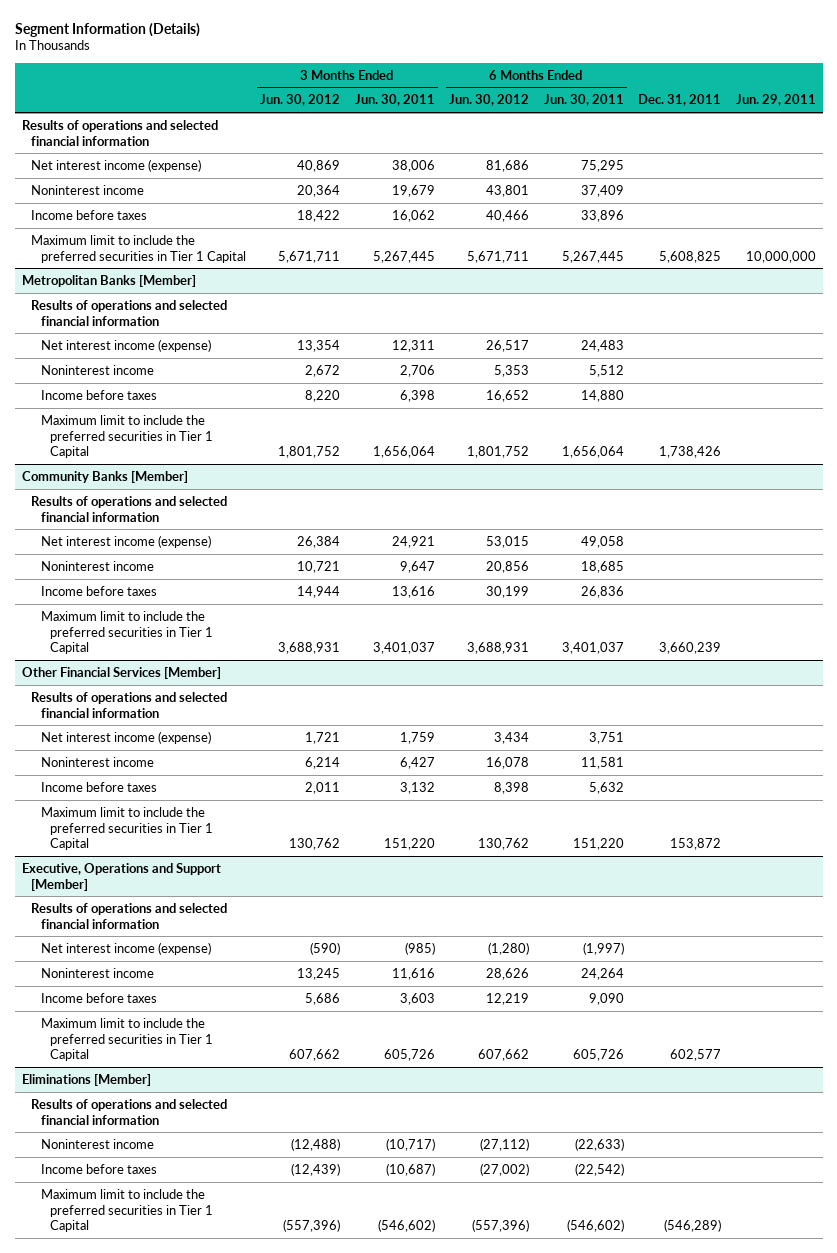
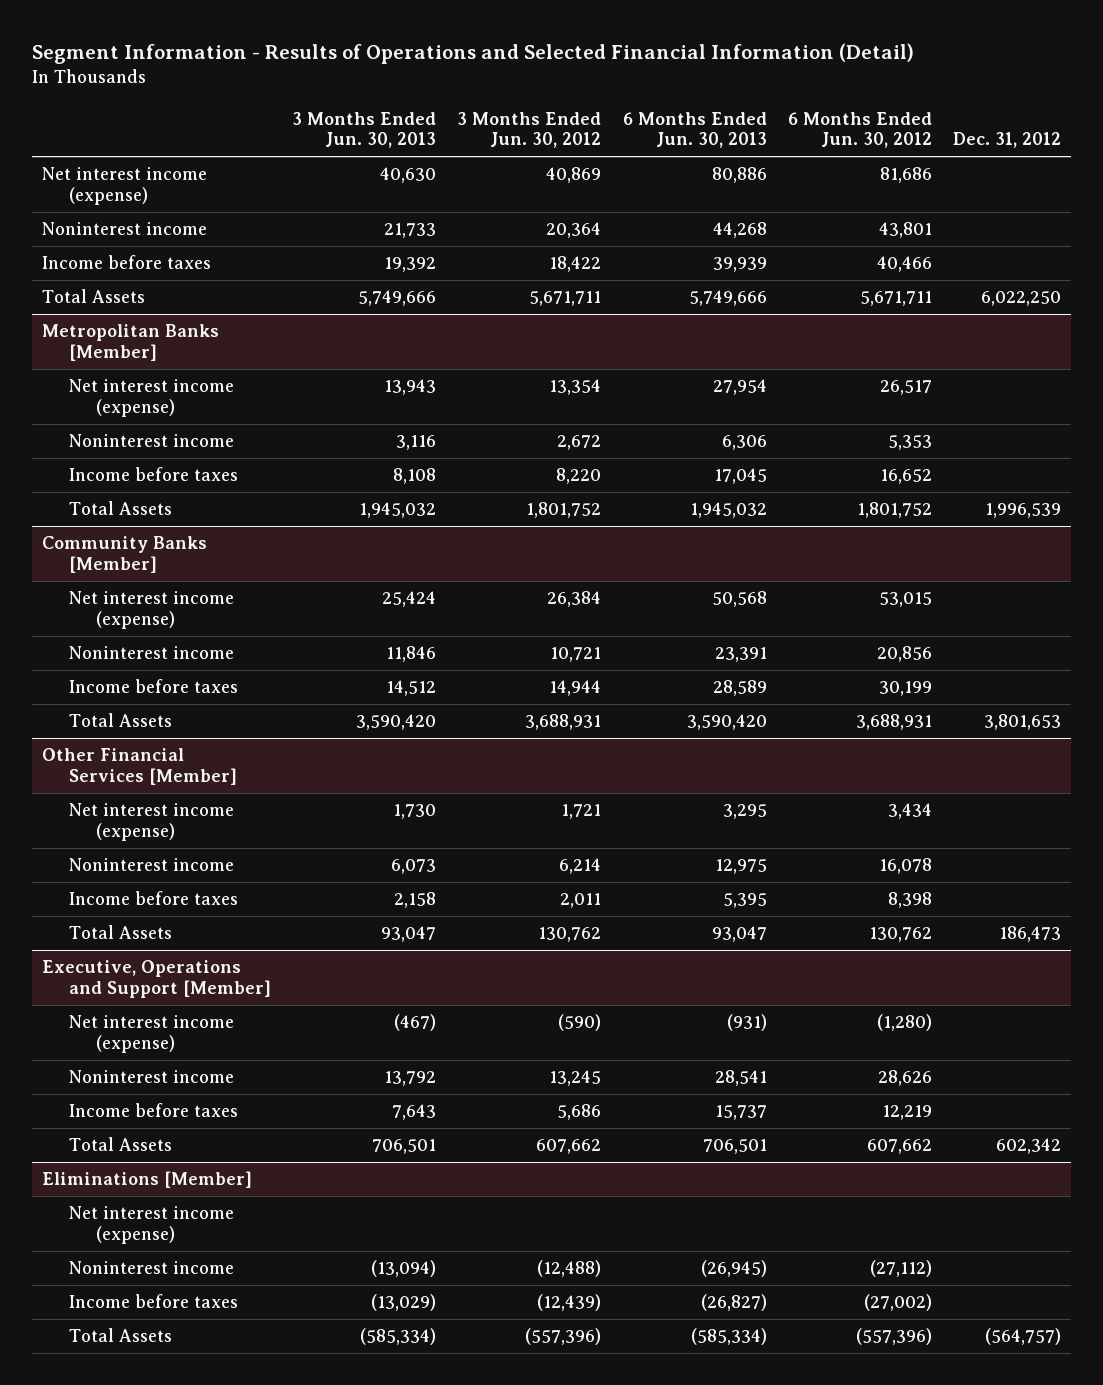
- Segment Information (Details)
+ Segment Information - Results of Operations and Selected Financial Information (Detail)
- | 3 Months Ended Jun. 30, 2012 | 3 Months Ended Jun. 30, 2011 | 6 Months Ended Jun. 30, 2012 | 6 Months Ended Jun. 30, 2011 | Dec. 31, 2011 | Jun. 29, 2011
+ | 3 Months Ended Jun. 30, 2013 | 3 Months Ended Jun. 30, 2012 | 6 Months Ended Jun. 30, 2013 | 6 Months Ended Jun. 30, 2012 | Dec. 31, 2012
- Results of operations and selected financial information
- Maximum limit to include the preferred securities in Tier 1 Capital | 5,671,711 | 5,267,445 | 5,671,711 | 5,267,445 | 5,608,825 | 10,000,000
+ Total Assets | 5,749,666 | 5,671,711 | 5,749,666 | 5,671,711 | 6,022,250
@ Metropolitan Banks [Member]
- Results of operations and selected financial information
- Maximum limit to include the preferred securities in Tier 1 Capital | 1,801,752 | 1,656,064 | 1,801,752 | 1,656,064 | 1,738,426 |
+ Total Assets | 1,945,032 | 1,801,752 | 1,945,032 | 1,801,752 | 1,996,539
@ Community Banks [Member]
- Results of operations and selected financial information
- Maximum limit to include the preferred securities in Tier 1 Capital | 3,688,931 | 3,401,037 | 3,688,931 | 3,401,037 | 3,660,239 |
+ Total Assets | 3,590,420 | 3,688,931 | 3,590,420 | 3,688,931 | 3,801,653
@ Other Financial Services [Member]
- Results of operations and selected financial information
- Maximum limit to include the preferred securities in Tier 1 Capital | 130,762 | 151,220 | 130,762 | 151,220 | 153,872 |
+ Total Assets | 93,047 | 130,762 | 93,047 | 130,762 | 186,473
@ Executive, Operations and Support [Member]
- Results of operations and selected financial information
- Maximum limit to include the preferred securities in Tier 1 Capital | 607,662 | 605,726 | 607,662 | 605,726 | 602,577 |
+ Total Assets | 706,501 | 607,662 | 706,501 | 607,662 | 602,342
@ Eliminations [Member]
- Results of operations and selected financial information
+ Net interest income (expense)
- Maximum limit to include the preferred securities in Tier 1 Capital | (557,396) | (546,602) | (557,396) | (546,602) | (546,289) |
+ Total Assets | (585,334) | (557,396) | (585,334) | (557,396) | (564,757)

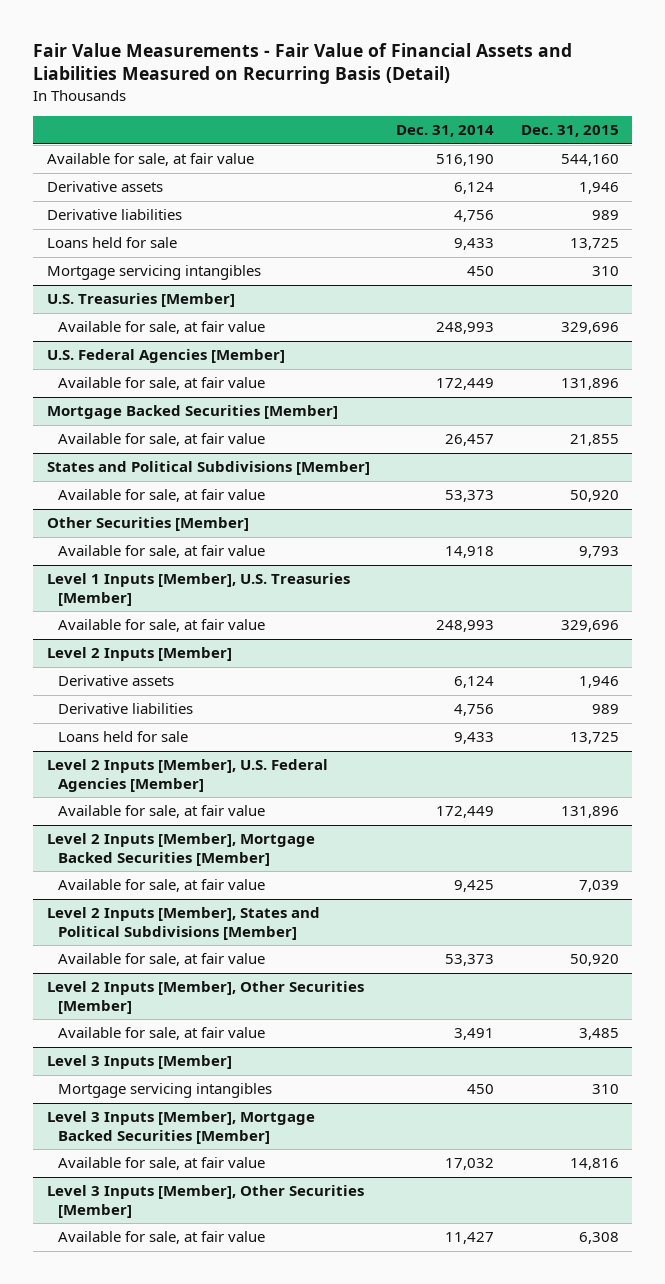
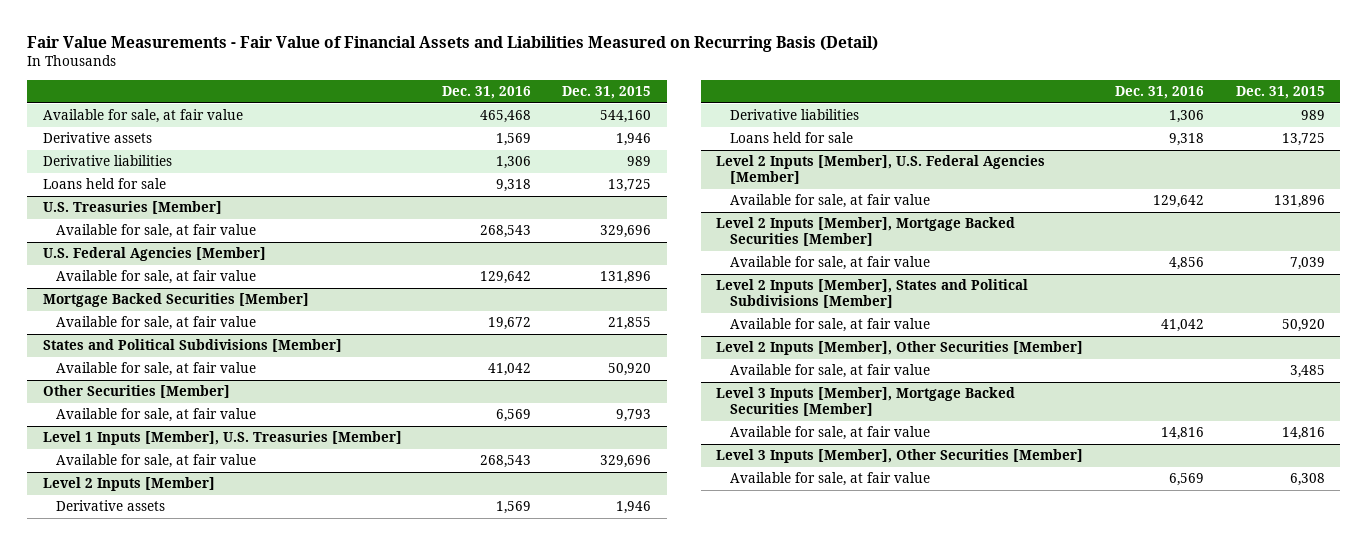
- | Dec. 31, 2014 | Dec. 31, 2015
+ | Dec. 31, 2016 | Dec. 31, 2015
- Mortgage servicing intangibles | 450 | 310
- Level 3 Inputs [Member]
- Mortgage servicing intangibles | 450 | 310

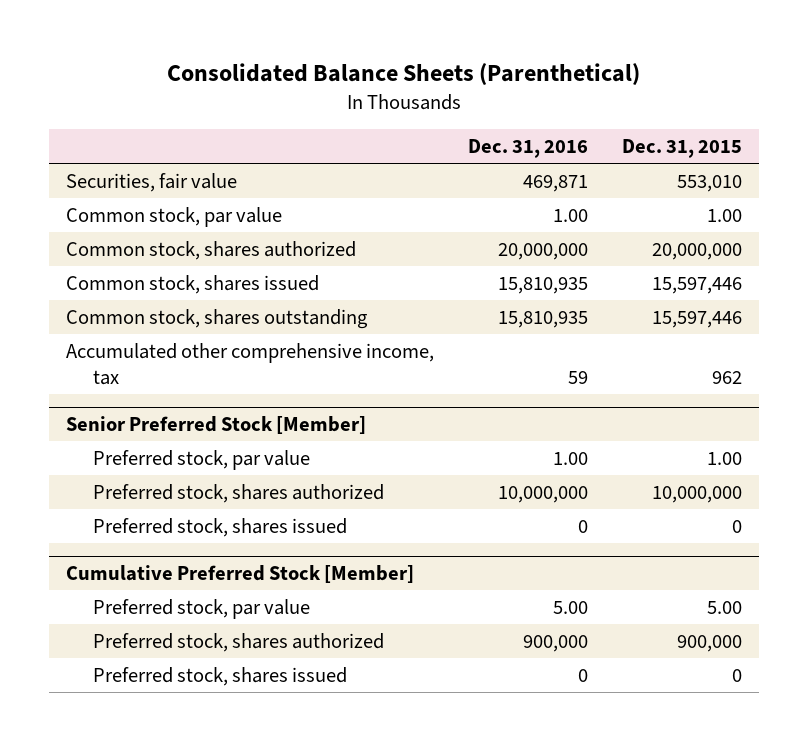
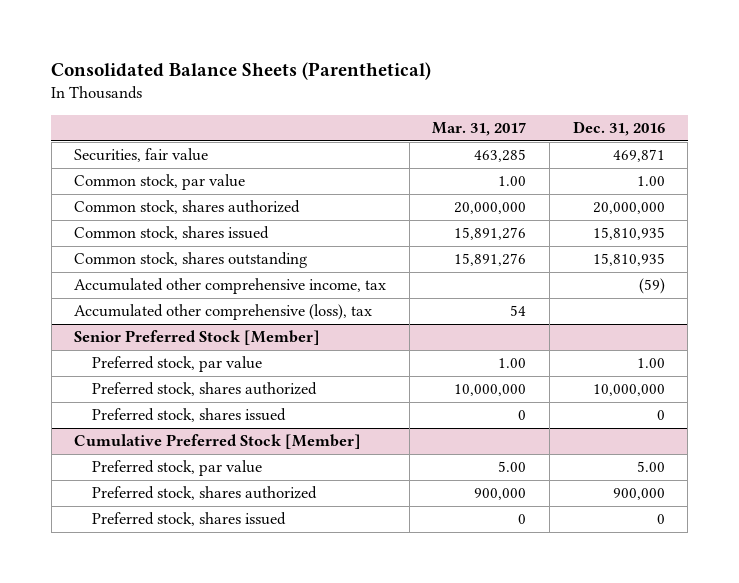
- | Dec. 31, 2016 | Dec. 31, 2015
+ | Mar. 31, 2017 | Dec. 31, 2016
- Accumulated other comprehensive income, tax | 59 | 962
+ Accumulated other comprehensive income, tax | | (59)
+ Accumulated other comprehensive (loss), tax | 54 |

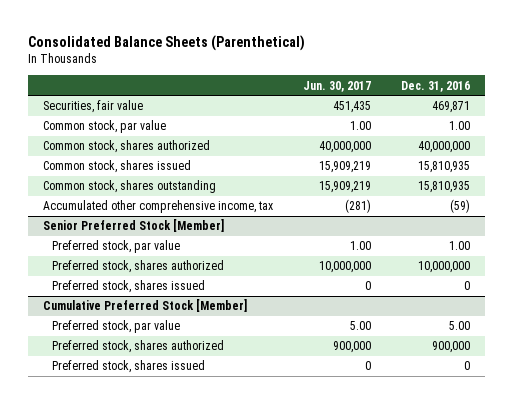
- | Mar. 31, 2017 | Dec. 31, 2016
+ | Jun. 30, 2017 | Dec. 31, 2016
- Common stock, shares authorized | 20,000,000 | 20,000,000
+ Common stock, shares authorized | 40,000,000 | 40,000,000
- Accumulated other comprehensive (loss), tax | 54 |

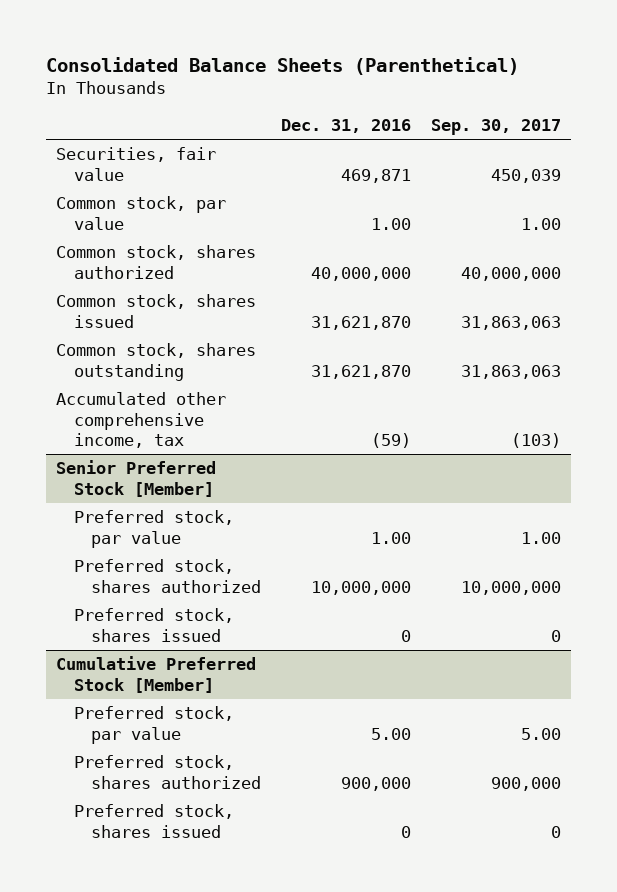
- | Jun. 30, 2017 | Dec. 31, 2016
+ | Dec. 31, 2016 | Sep. 30, 2017
- Common stock, shares issued | 15,909,219 | 15,810,935
- Common stock, shares outstanding | 15,909,219 | 15,810,935
+ Common stock, shares issued | 31,621,870 | 31,863,063
+ Common stock, shares outstanding | 31,621,870 | 31,863,063

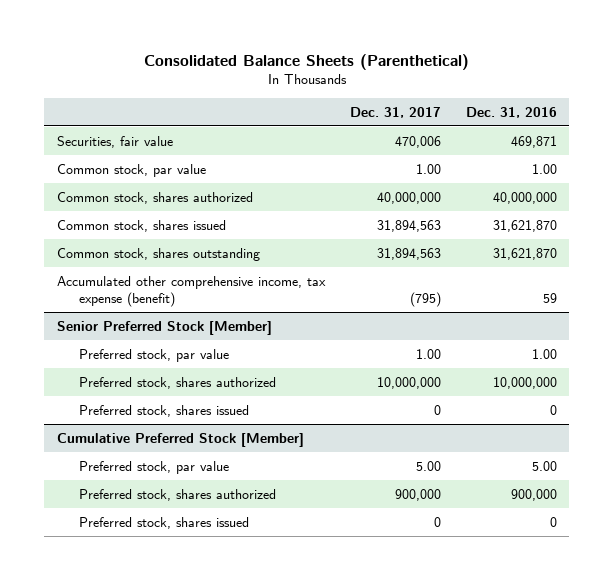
- | Dec. 31, 2016 | Sep. 30, 2017
+ | Dec. 31, 2017 | Dec. 31, 2016
- Accumulated other comprehensive income, tax | (59) | (103)
+ Accumulated other comprehensive income, tax expense (benefit) | (795) | 59

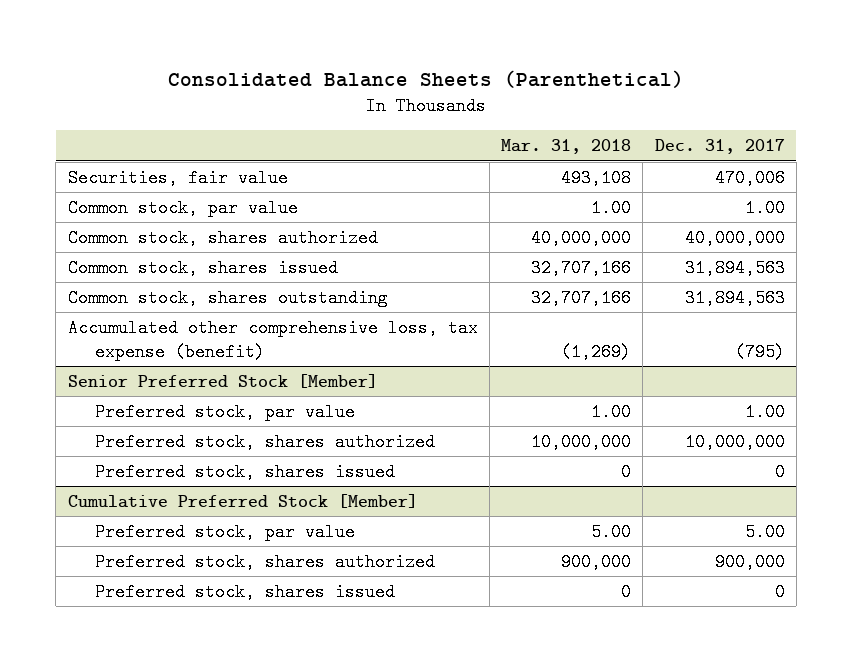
- | Dec. 31, 2017 | Dec. 31, 2016
+ | Mar. 31, 2018 | Dec. 31, 2017
- Accumulated other comprehensive income, tax expense (benefit) | (795) | 59
+ Accumulated other comprehensive loss, tax expense (benefit) | (1,269) | (795)

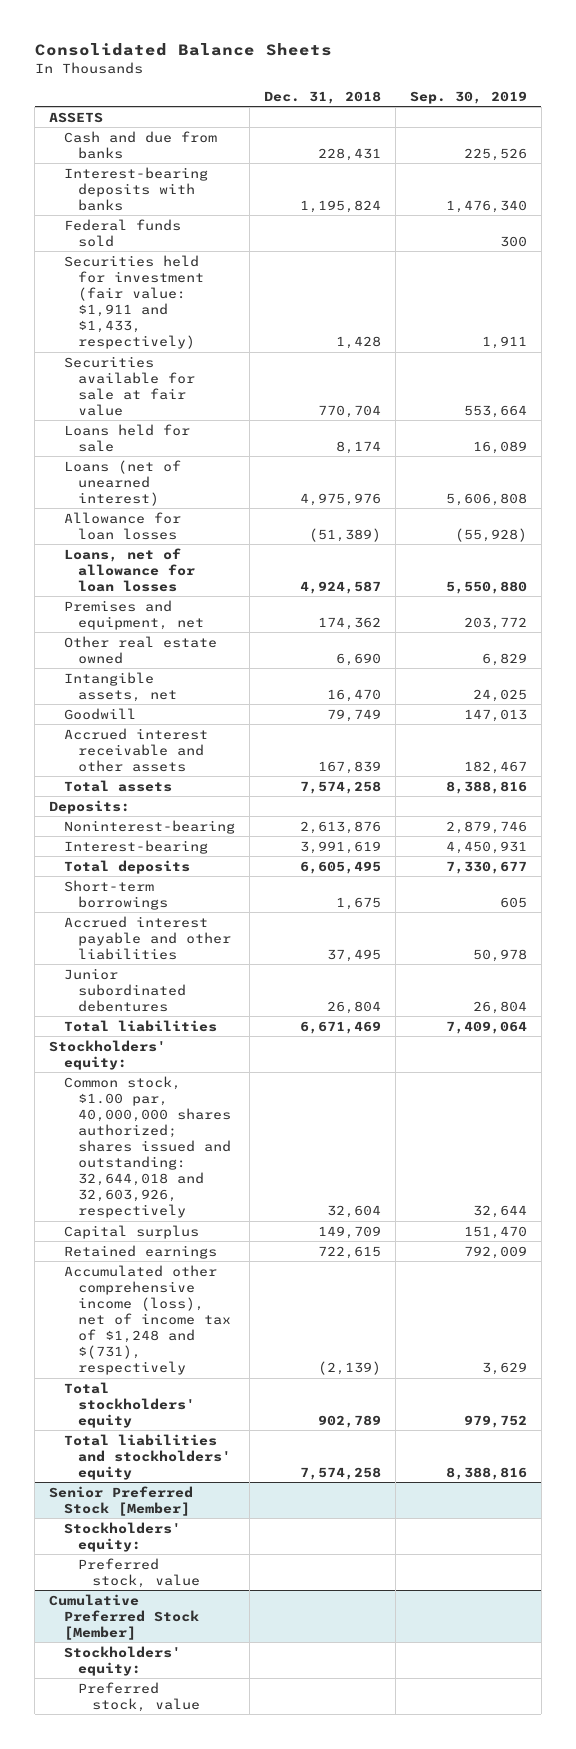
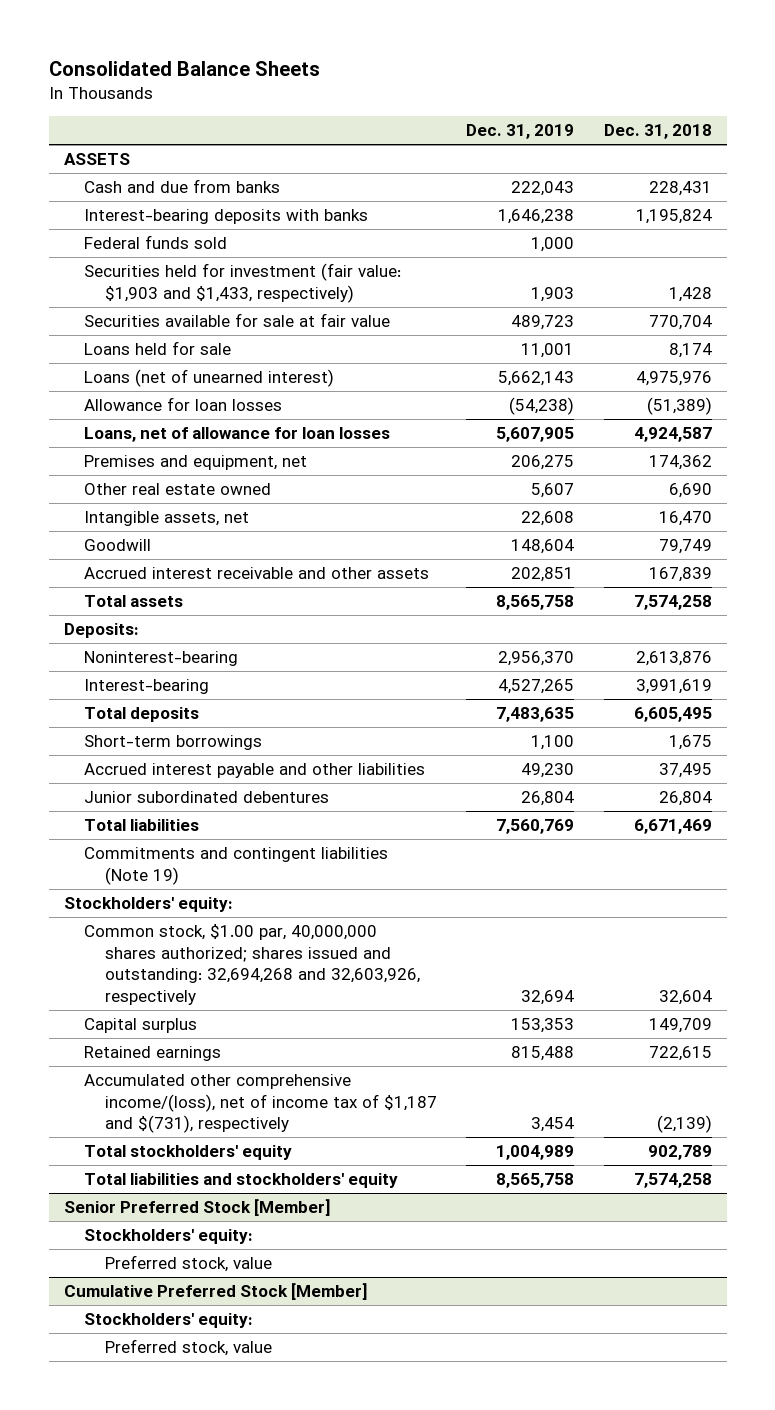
- | Dec. 31, 2018 | Sep. 30, 2019
+ | Dec. 31, 2019 | Dec. 31, 2018
- Securities held for investment (fair value: $1,911 and $1,433, respectively) | 1,428 | 1,911
+ Securities held for investment (fair value: $1,903 and $1,433, respectively) | 1,903 | 1,428
+ Commitments and contingent liabilities (Note 19)
- Common stock, $1.00 par, 40,000,000 shares authorized; shares issued and outstanding: 32,644,018 and 32,603,926, respectively | 32,604 | 32,644
+ Common stock, $1.00 par, 40,000,000 shares authorized; shares issued and outstanding: 32,694,268 and 32,603,926, respectively | 32,694 | 32,604
- Accumulated other comprehensive income (loss), net of income tax of $1,248 and $(731), respectively | (2,139) | 3,629
+ Accumulated other comprehensive income/(loss), net of income tax of $1,187 and $(731), respectively | 3,454 | (2,139)

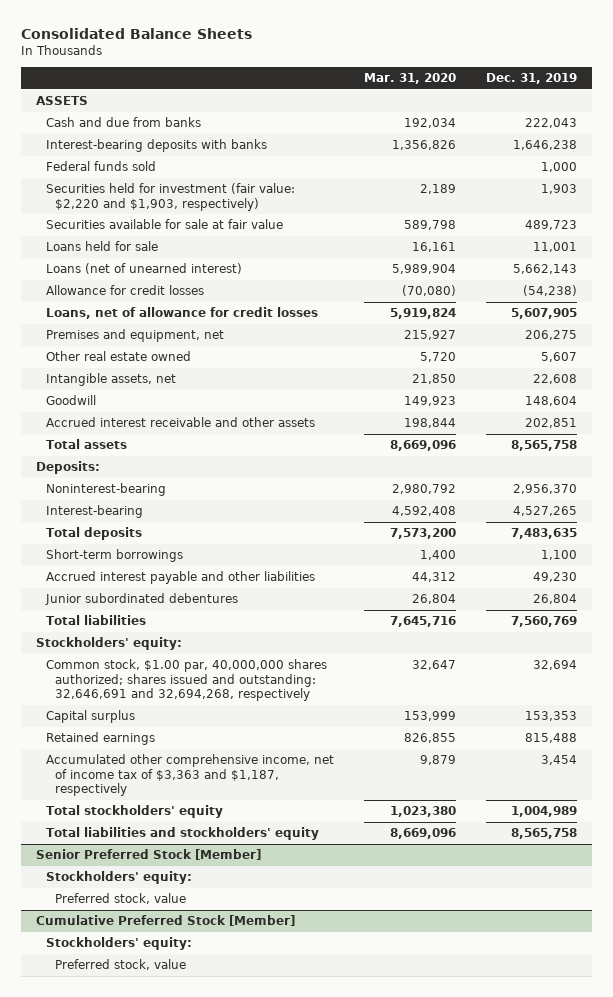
- | Dec. 31, 2019 | Dec. 31, 2018
+ | Mar. 31, 2020 | Dec. 31, 2019
- Securities held for investment (fair value: $1,903 and $1,433, respectively) | 1,903 | 1,428
+ Securities held for investment (fair value: $2,220 and $1,903, respectively) | 2,189 | 1,903
- Allowance for loan losses | (54,238) | (51,389)
- Loans, net of allowance for loan losses | 5,607,905 | 4,924,587
+ Allowance for credit losses | (70,080) | (54,238)
+ Loans, net of allowance for credit losses | 5,919,824 | 5,607,905
- Commitments and contingent liabilities (Note 19)
- Common stock, $1.00 par, 40,000,000 shares authorized; shares issued and outstanding: 32,694,268 and 32,603,926, respectively | 32,694 | 32,604
+ Common stock, $1.00 par, 40,000,000 shares authorized; shares issued and outstanding: 32,646,691 and 32,694,268, respectively | 32,647 | 32,694
- Accumulated other comprehensive income/(loss), net of income tax of $1,187 and $(731), respectively | 3,454 | (2,139)
+ Accumulated other comprehensive income, net of income tax of $3,363 and $1,187, respectively | 9,879 | 3,454

